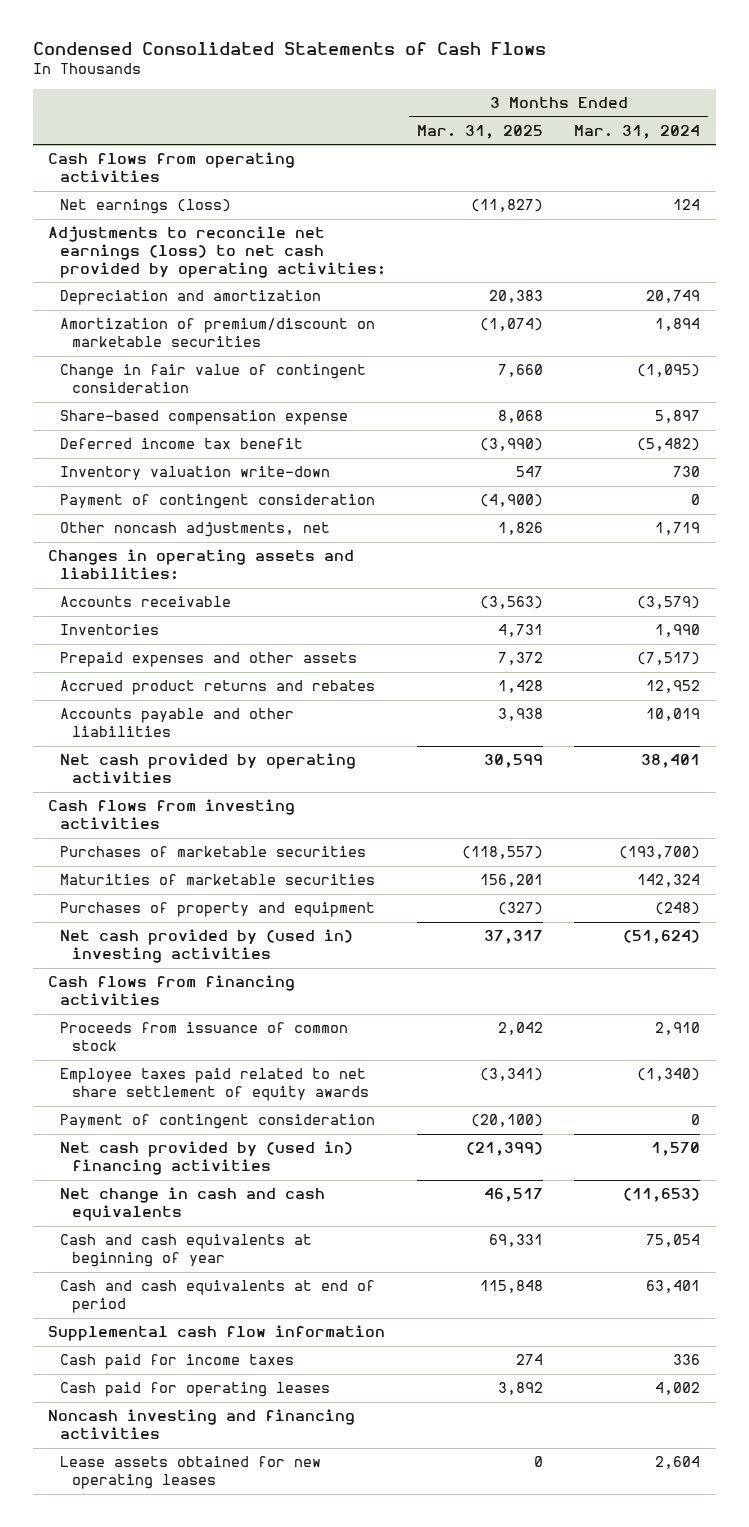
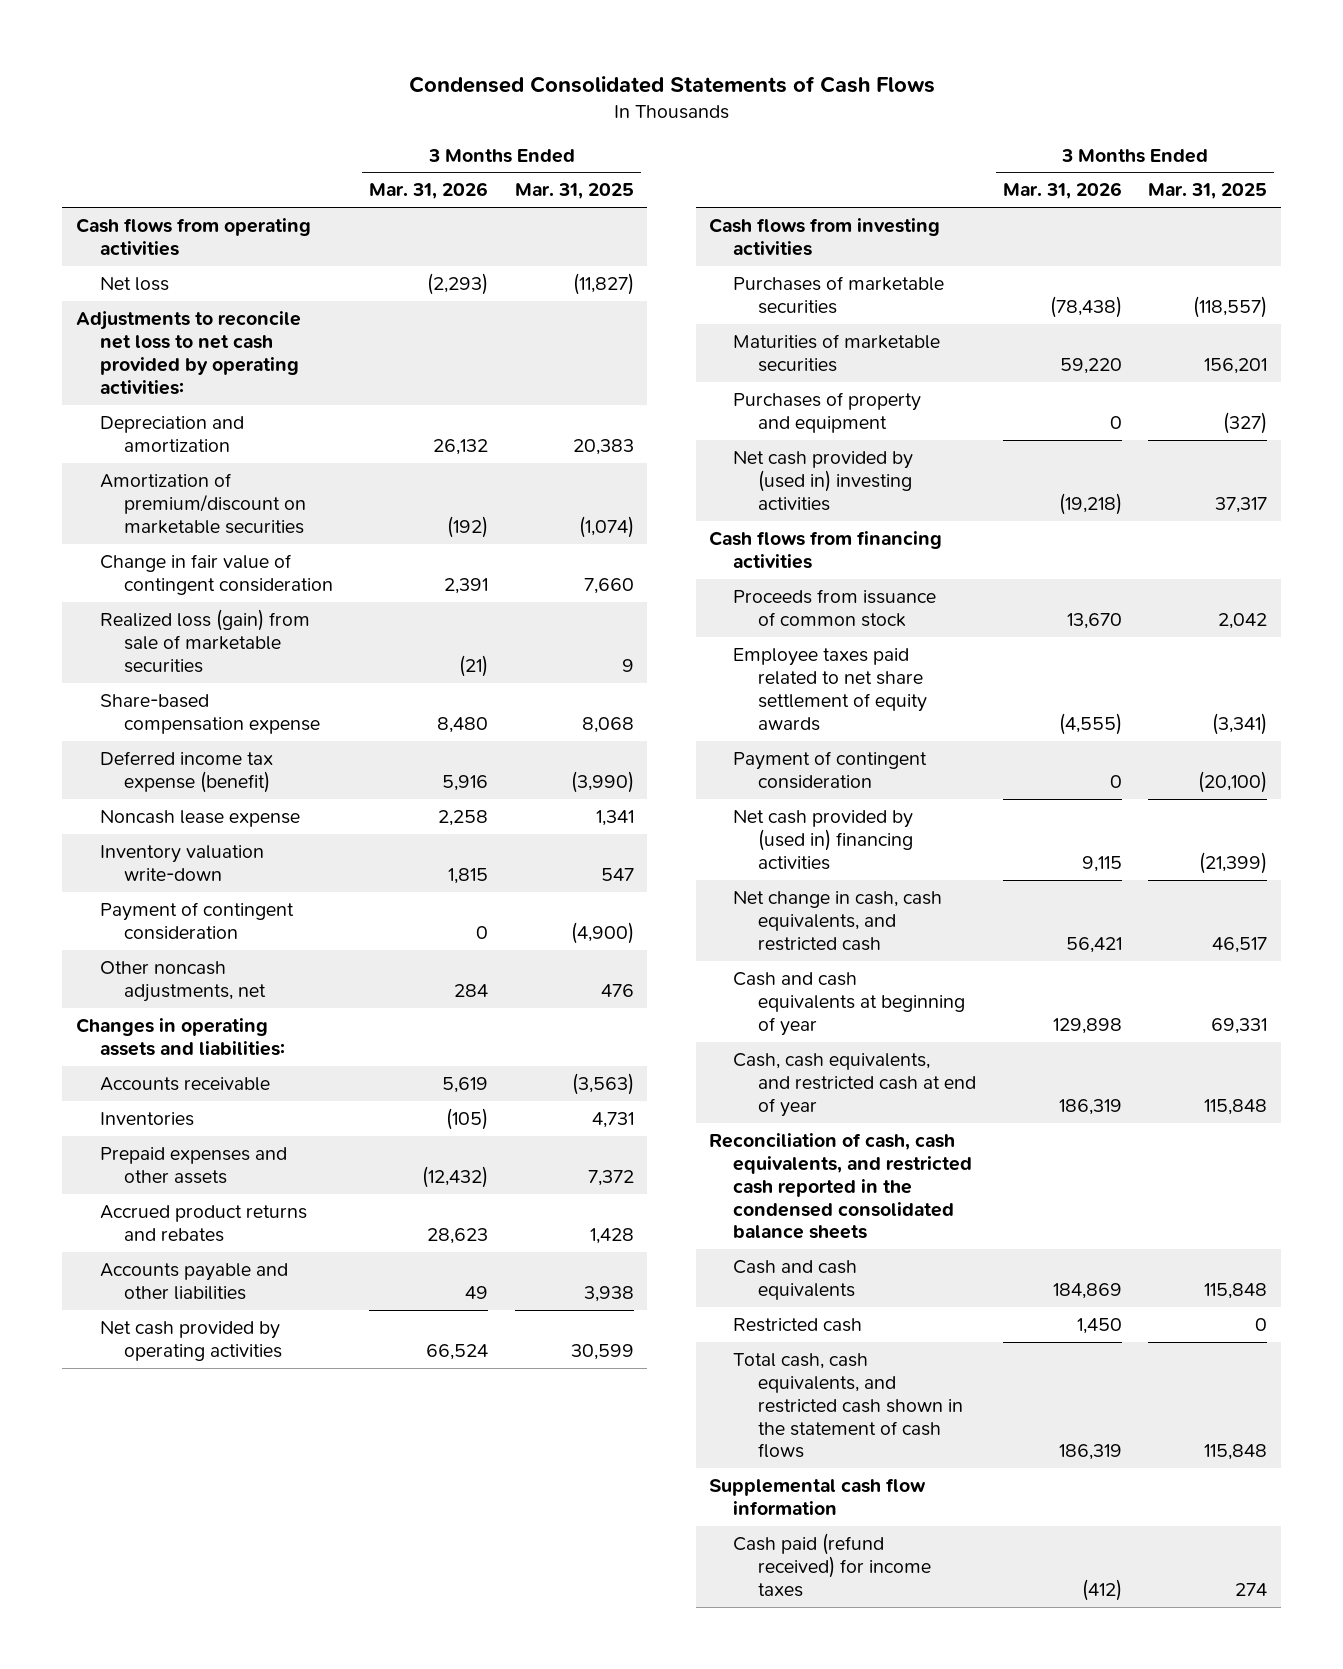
- | 3 Months Ended Mar. 31, 2025 | 3 Months Ended Mar. 31, 2024
+ | 3 Months Ended Mar. 31, 2026 | 3 Months Ended Mar. 31, 2025
- Net earnings (loss) | (11,827) | 124
- Adjustments to reconcile net earnings (loss) to net cash provided by operating activities:
+ Net loss | (2,293) | (11,827)
+ Adjustments to reconcile net loss to net cash provided by operating activities:
+ Realized loss (gain) from sale of marketable securities | (21) | 9
- Deferred income tax benefit | (3,990) | (5,482)
+ Deferred income tax expense (benefit) | 5,916 | (3,990)
+ Noncash lease expense | 2,258 | 1,341
- Other noncash adjustments, net | 1,826 | 1,719
+ Other noncash adjustments, net | 284 | 476
- Net change in cash and cash equivalents | 46,517 | (11,653)
+ Net change in cash, cash equivalents, and restricted cash | 56,421 | 46,517
- Cash and cash equivalents at end of period | 115,848 | 63,401
+ Cash, cash equivalents, and restricted cash at end of year | 186,319 | 115,848
+ Reconciliation of cash, cash equivalents, and restricted cash reported in the condensed consolidated balance sheets
+ Cash and cash equivalents | 184,869 | 115,848
+ Restricted cash | 1,450 | 0
+ Total cash, cash equivalents, and restricted cash shown in the statement of cash flows | 186,319 | 115,848
- Cash paid for income taxes | 274 | 336
- Cash paid for operating leases | 3,892 | 4,002
- Noncash investing and financing activities
- Lease assets obtained for new operating leases | 0 | 2,604
+ Cash paid (refund received) for income taxes | (412) | 274

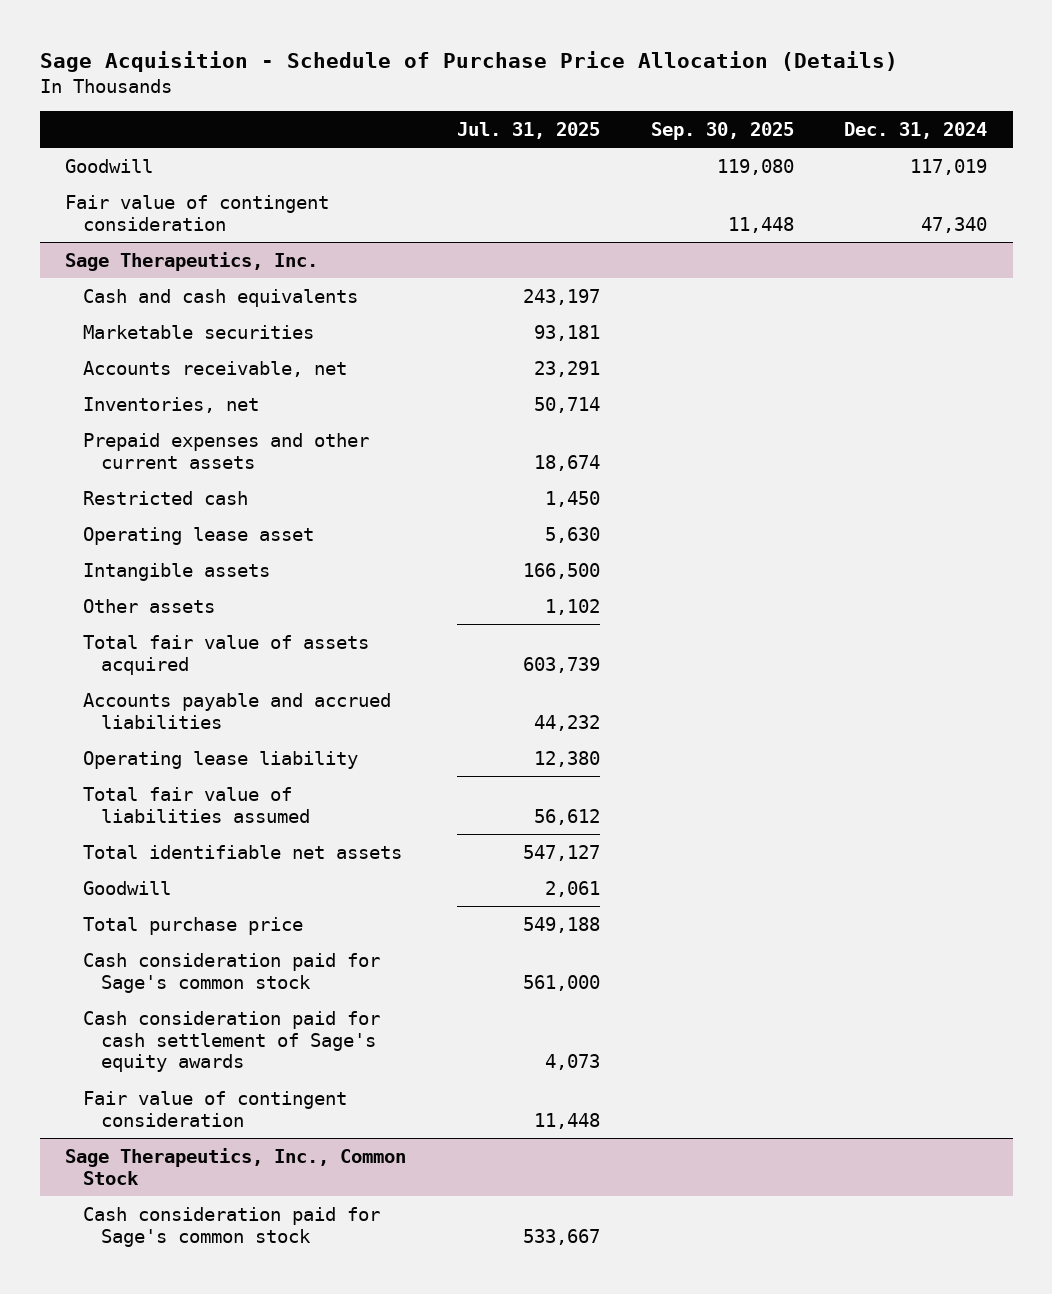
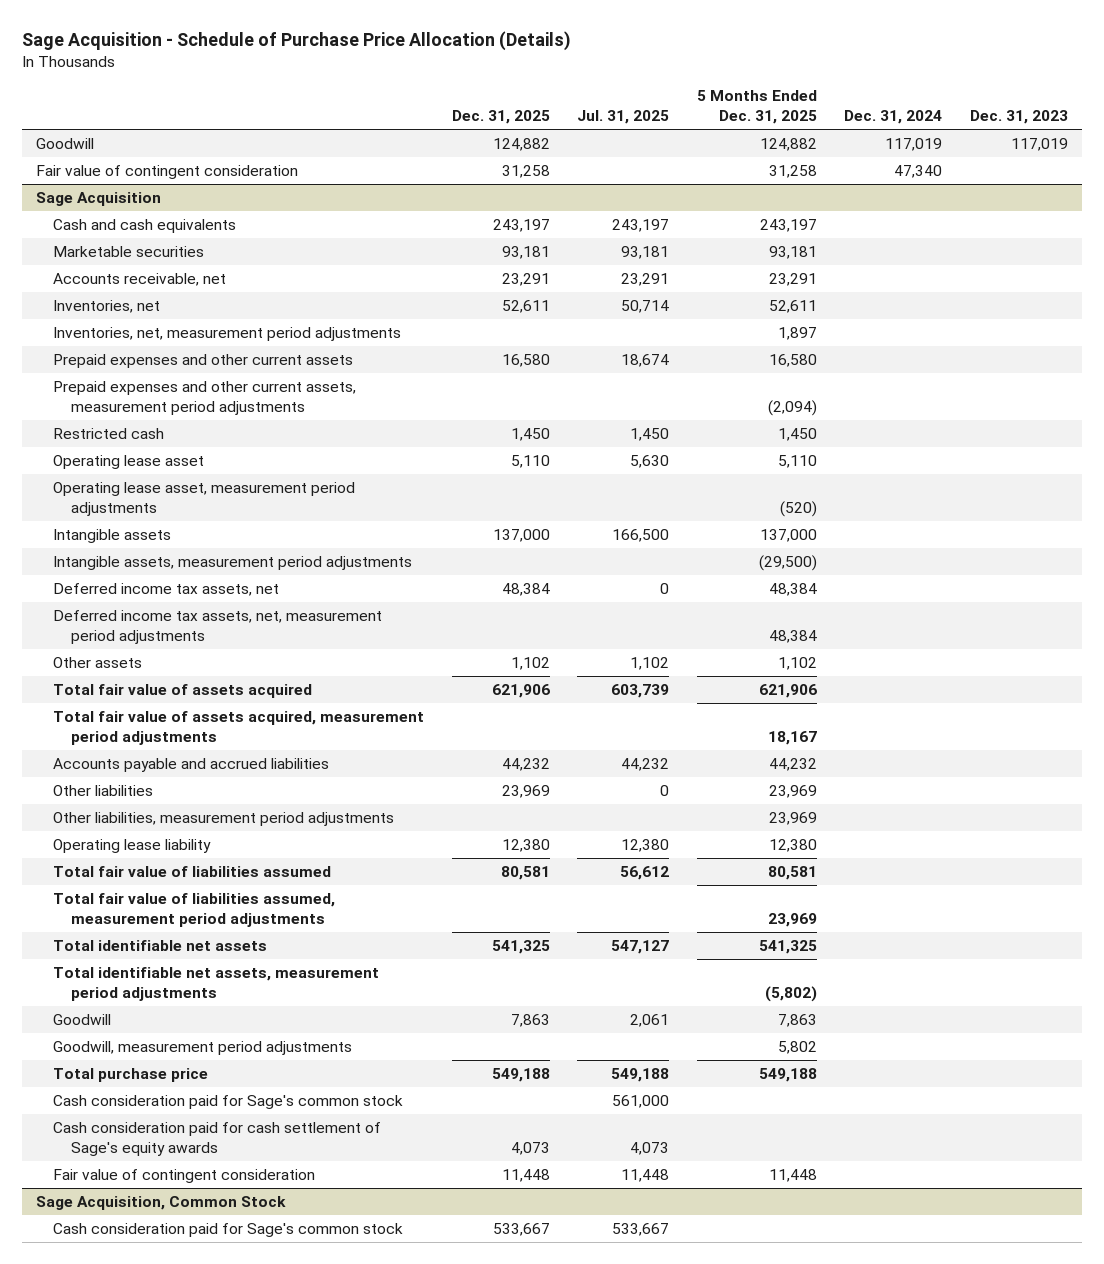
- | Jul. 31, 2025 | Sep. 30, 2025 | Dec. 31, 2024
+ | Dec. 31, 2025 | Jul. 31, 2025 | 5 Months Ended Dec. 31, 2025 | Dec. 31, 2024 | Dec. 31, 2023
- Sage Therapeutics, Inc.
+ Sage Acquisition
+ Inventories, net, measurement period adjustments | | | 1,897 | |
+ Prepaid expenses and other current assets, measurement period adjustments | | | (2,094) | |
+ Operating lease asset, measurement period adjustments | | | (520) | |
+ Intangible assets, measurement period adjustments | | | (29,500) | |
+ Deferred income tax assets, net | 48,384 | 0 | 48,384 | |
+ Deferred income tax assets, net, measurement period adjustments | | | 48,384 | |
+ Total fair value of assets acquired, measurement period adjustments | | | 18,167 | |
+ Other liabilities | 23,969 | 0 | 23,969 | |
+ Other liabilities, measurement period adjustments | | | 23,969 | |
+ Total fair value of liabilities assumed, measurement period adjustments | | | 23,969 | |
+ Total identifiable net assets, measurement period adjustments | | | (5,802) | |
+ Goodwill, measurement period adjustments | | | 5,802 | |
- Sage Therapeutics, Inc., Common Stock
+ Sage Acquisition, Common Stock

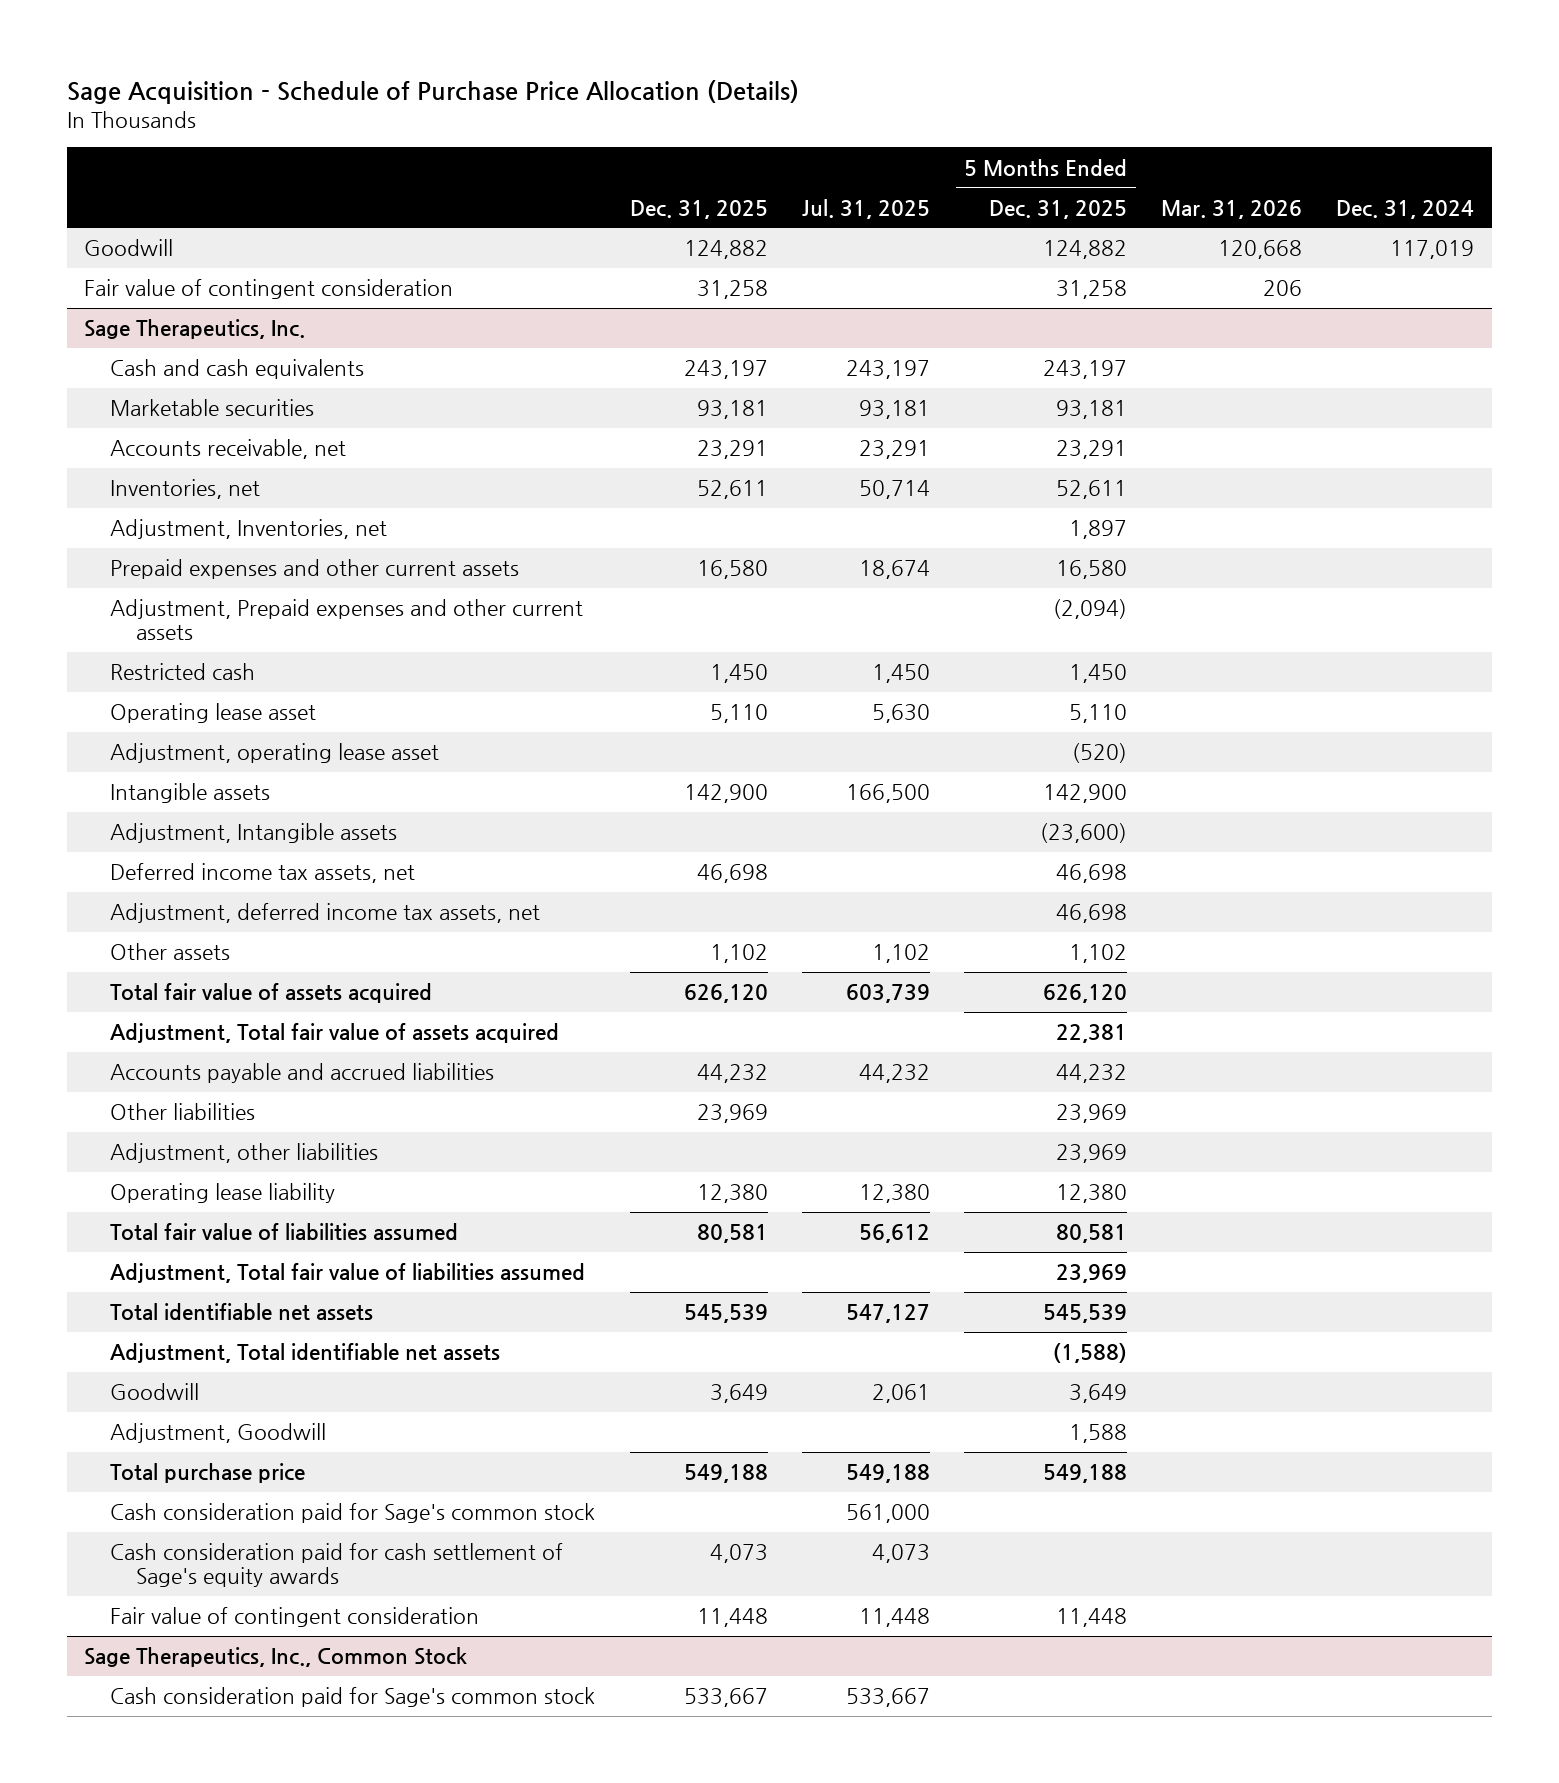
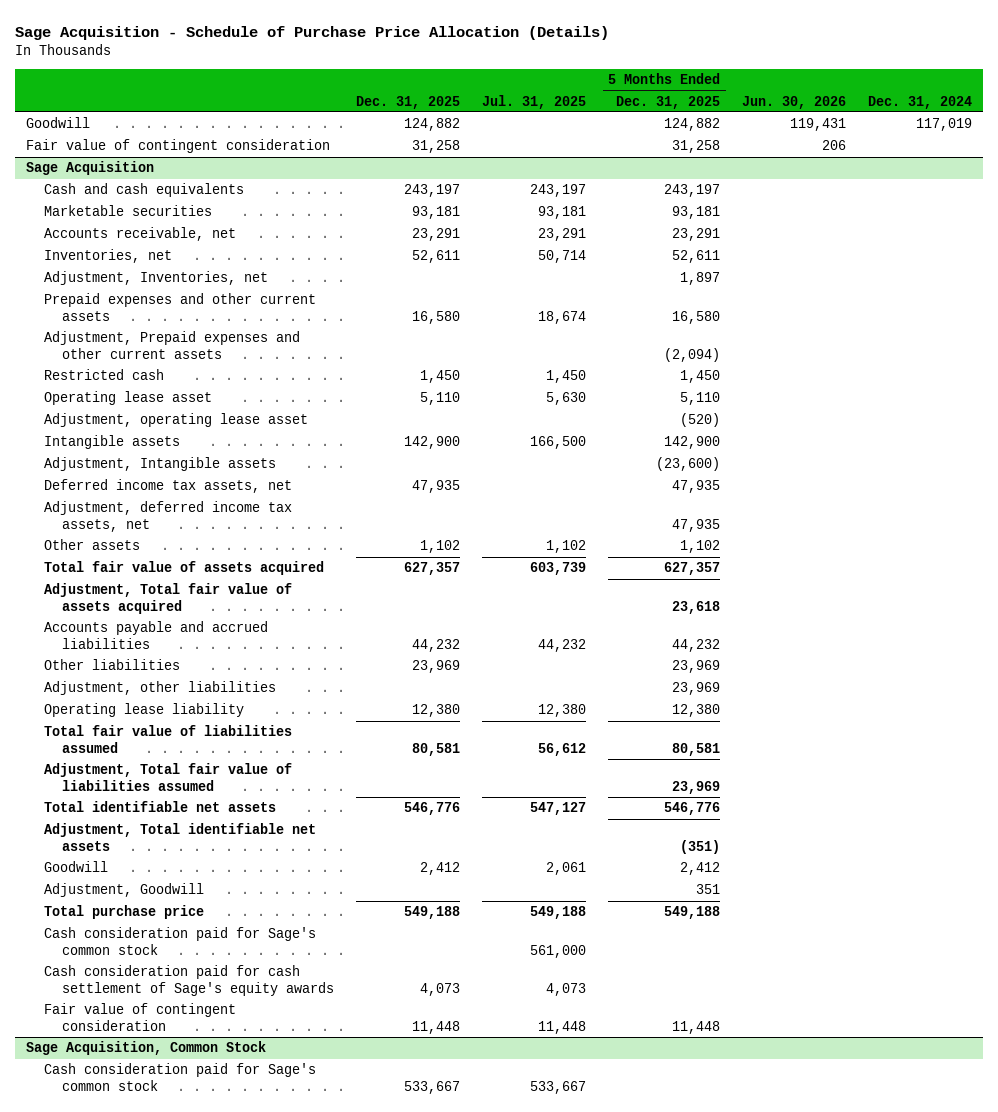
- | Dec. 31, 2025 | Jul. 31, 2025 | 5 Months Ended Dec. 31, 2025 | Mar. 31, 2026 | Dec. 31, 2024
+ | Dec. 31, 2025 | Jul. 31, 2025 | 5 Months Ended Dec. 31, 2025 | Jun. 30, 2026 | Dec. 31, 2024
- Sage Therapeutics, Inc.
+ Sage Acquisition
- Deferred income tax assets, net | 46,698 | | 46,698 | |
- Adjustment, deferred income tax assets, net | | | 46,698 | |
+ Deferred income tax assets, net | 47,935 | | 47,935 | |
+ Adjustment, deferred income tax assets, net | | | 47,935 | |
- Total fair value of assets acquired | 626,120 | 603,739 | 626,120 | |
- Adjustment, Total fair value of assets acquired | | | 22,381 | |
+ Total fair value of assets acquired | 627,357 | 603,739 | 627,357 | |
+ Adjustment, Total fair value of assets acquired | | | 23,618 | |
- Total identifiable net assets | 545,539 | 547,127 | 545,539 | |
- Adjustment, Total identifiable net assets | | | (1,588) | |
- Goodwill | 3,649 | 2,061 | 3,649 | |
- Adjustment, Goodwill | | | 1,588 | |
+ Total identifiable net assets | 546,776 | 547,127 | 546,776 | |
+ Adjustment, Total identifiable net assets | | | (351) | |
+ Goodwill | 2,412 | 2,061 | 2,412 | |
+ Adjustment, Goodwill | | | 351 | |
- Sage Therapeutics, Inc., Common Stock
+ Sage Acquisition, Common Stock

